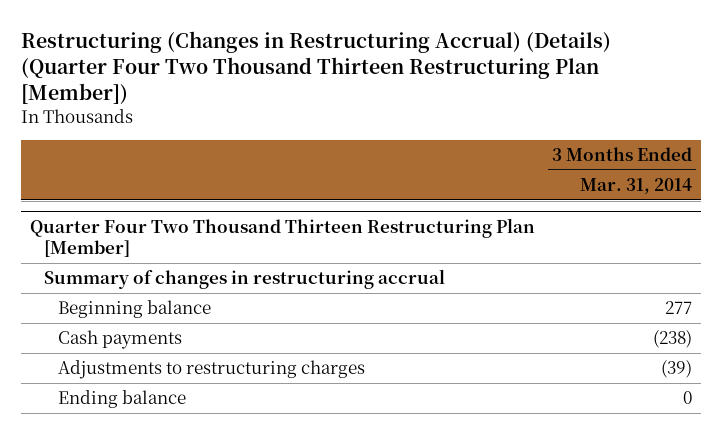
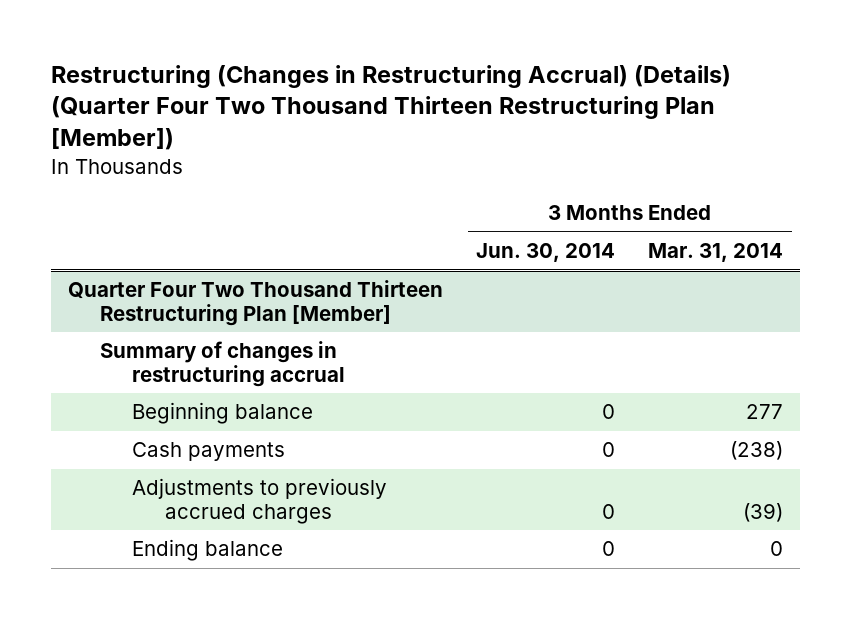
- | 3 Months Ended Mar. 31, 2014
+ | 3 Months Ended Jun. 30, 2014 | 3 Months Ended Mar. 31, 2014
@ Quarter Four Two Thousand Thirteen Restructuring Plan [Member]
- Adjustments to restructuring charges | (39)
+ Adjustments to previously accrued charges | 0 | (39)

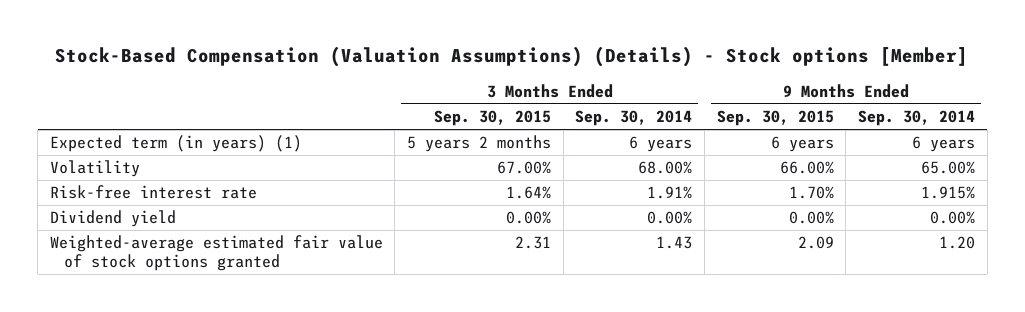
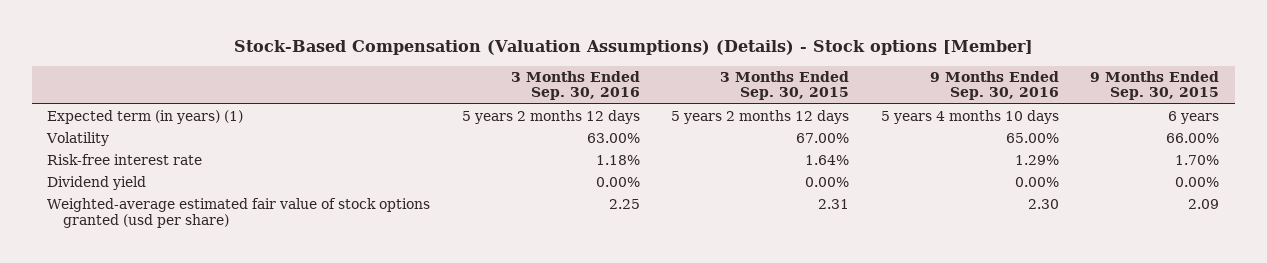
- | 3 Months Ended Sep. 30, 2015 | 3 Months Ended Sep. 30, 2014 | 9 Months Ended Sep. 30, 2015 | 9 Months Ended Sep. 30, 2014
+ | 3 Months Ended Sep. 30, 2016 | 3 Months Ended Sep. 30, 2015 | 9 Months Ended Sep. 30, 2016 | 9 Months Ended Sep. 30, 2015
- Expected term (in years) (1) | 5 years 2 months | 6 years | 6 years | 6 years
+ Expected term (in years) (1) | 5 years 2 months 12 days | 5 years 2 months 12 days | 5 years 4 months 10 days | 6 years
- Weighted-average estimated fair value of stock options granted | 2.31 | 1.43 | 2.09 | 1.20
+ Weighted-average estimated fair value of stock options granted (usd per share) | 2.25 | 2.31 | 2.30 | 2.09

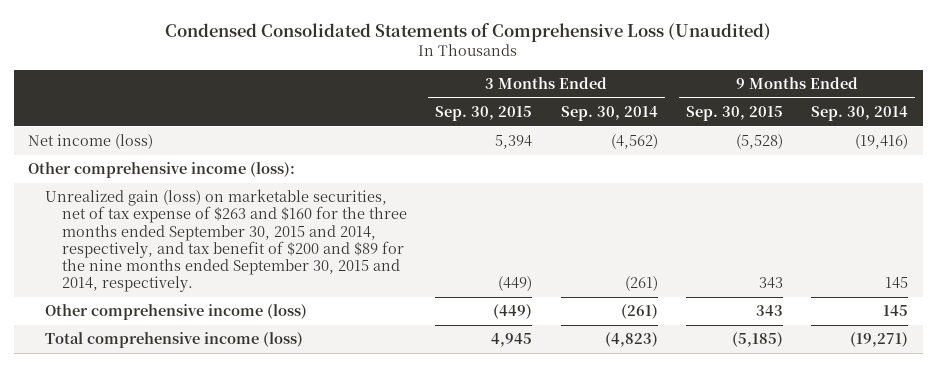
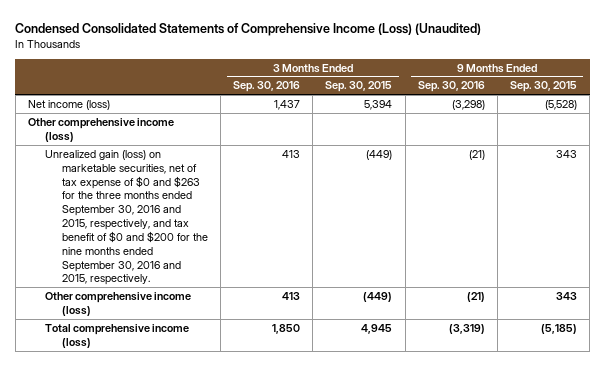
- Condensed Consolidated Statements of Comprehensive Loss (Unaudited)
+ Condensed Consolidated Statements of Comprehensive Income (Loss) (Unaudited)
- | 3 Months Ended Sep. 30, 2015 | 3 Months Ended Sep. 30, 2014 | 9 Months Ended Sep. 30, 2015 | 9 Months Ended Sep. 30, 2014
+ | 3 Months Ended Sep. 30, 2016 | 3 Months Ended Sep. 30, 2015 | 9 Months Ended Sep. 30, 2016 | 9 Months Ended Sep. 30, 2015
- Other comprehensive income (loss):
- Unrealized gain (loss) on marketable securities, net of tax expense of $263 and $160 for the three months ended September 30, 2015 and 2014, respectively, and tax benefit of $200 and $89 for the nine months ended September 30, 2015 and 2014, respectively. | (449) | (261) | 343 | 145
+ Other comprehensive income (loss)
+ Unrealized gain (loss) on marketable securities, net of tax expense of $0 and $263 for the three months ended September 30, 2016 and 2015, respectively, and tax benefit of $0 and $200 for the nine months ended September 30, 2016 and 2015, respectively. | 413 | (449) | (21) | 343

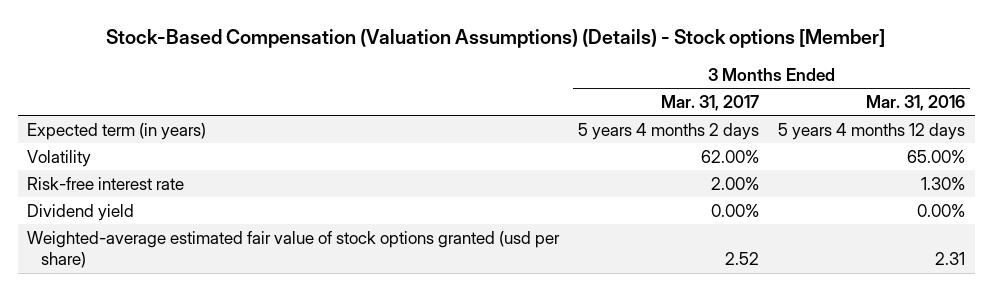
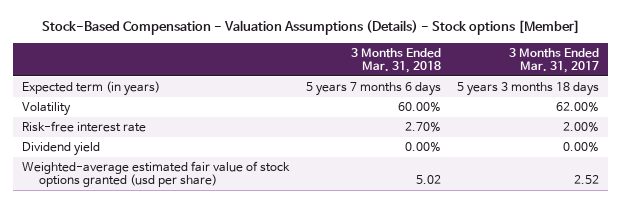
- Stock-Based Compensation (Valuation Assumptions) (Details) - Stock options [Member]
+ Stock-Based Compensation - Valuation Assumptions (Details) - Stock options [Member]
- | 3 Months Ended Mar. 31, 2017 | 3 Months Ended Mar. 31, 2016
+ | 3 Months Ended Mar. 31, 2018 | 3 Months Ended Mar. 31, 2017
- Expected term (in years) | 5 years 4 months 2 days | 5 years 4 months 12 days
+ Expected term (in years) | 5 years 7 months 6 days | 5 years 3 months 18 days

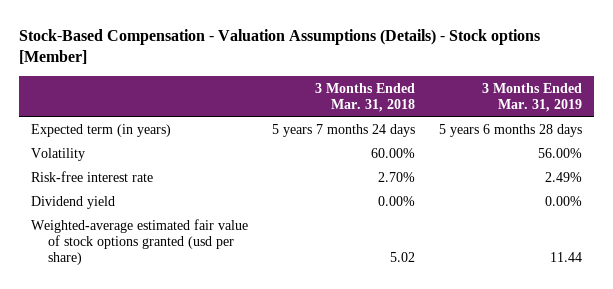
- | 3 Months Ended Mar. 31, 2018 | 3 Months Ended Mar. 31, 2017
+ | 3 Months Ended Mar. 31, 2018 | 3 Months Ended Mar. 31, 2019
- Expected term (in years) | 5 years 7 months 6 days | 5 years 3 months 18 days
+ Expected term (in years) | 5 years 7 months 24 days | 5 years 6 months 28 days

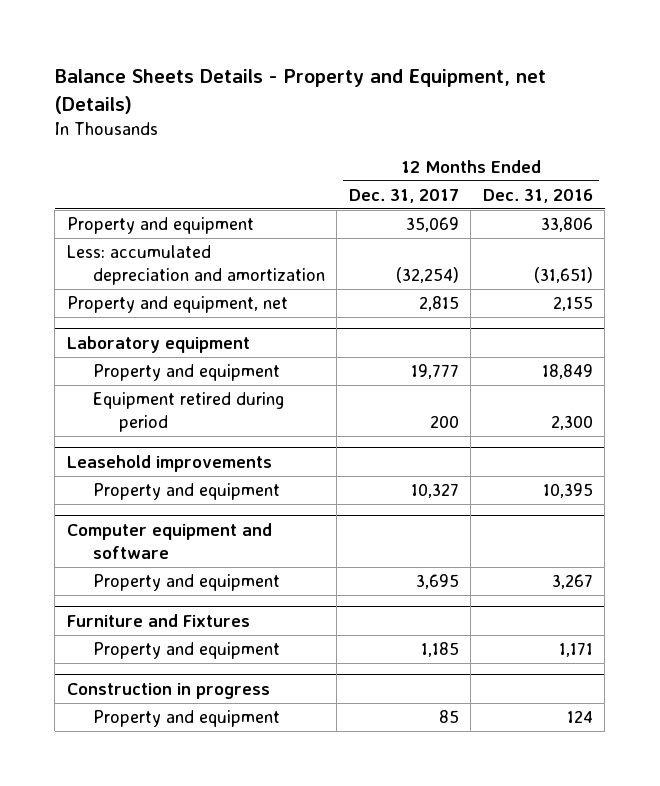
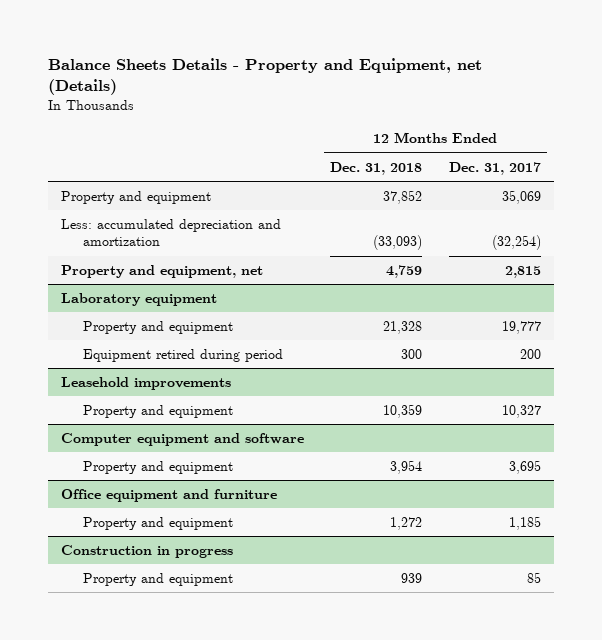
- | 12 Months Ended Dec. 31, 2017 | 12 Months Ended Dec. 31, 2016
+ | 12 Months Ended Dec. 31, 2018 | 12 Months Ended Dec. 31, 2017
- Furniture and Fixtures
+ Office equipment and furniture

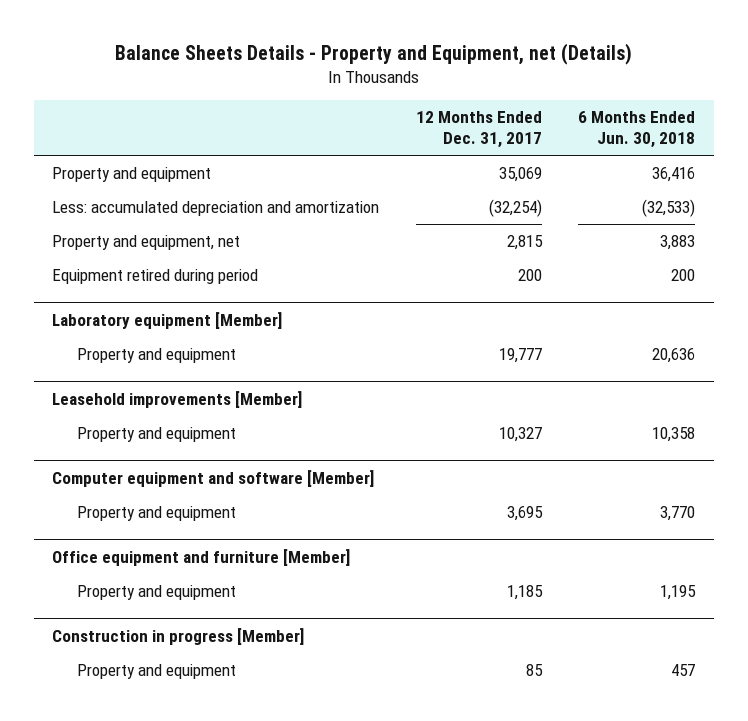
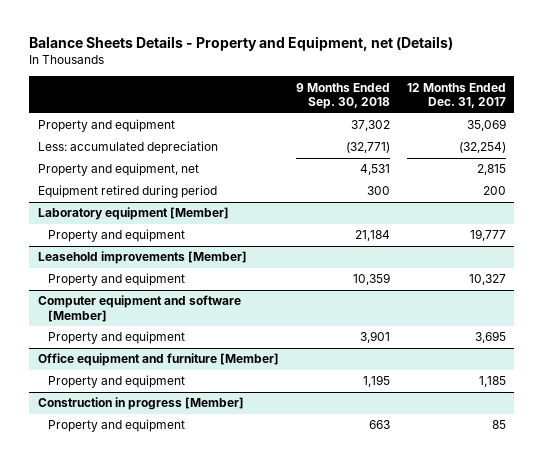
- | 12 Months Ended Dec. 31, 2017 | 6 Months Ended Jun. 30, 2018
+ | 9 Months Ended Sep. 30, 2018 | 12 Months Ended Dec. 31, 2017
- Less: accumulated depreciation and amortization | (32,254) | (32,533)
+ Less: accumulated depreciation | (32,771) | (32,254)

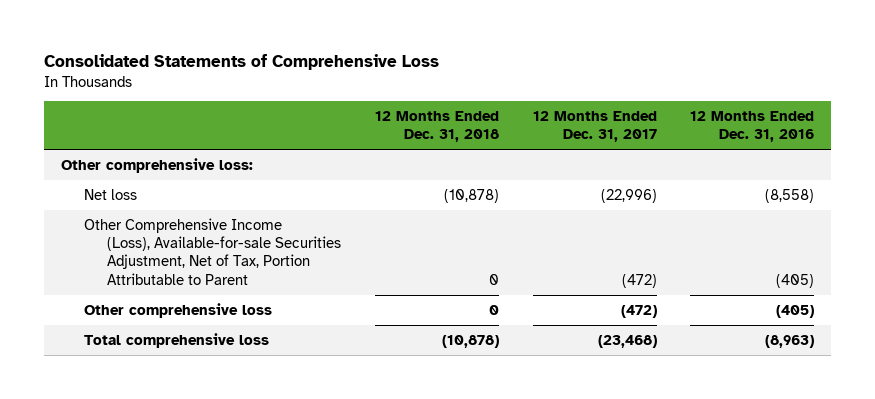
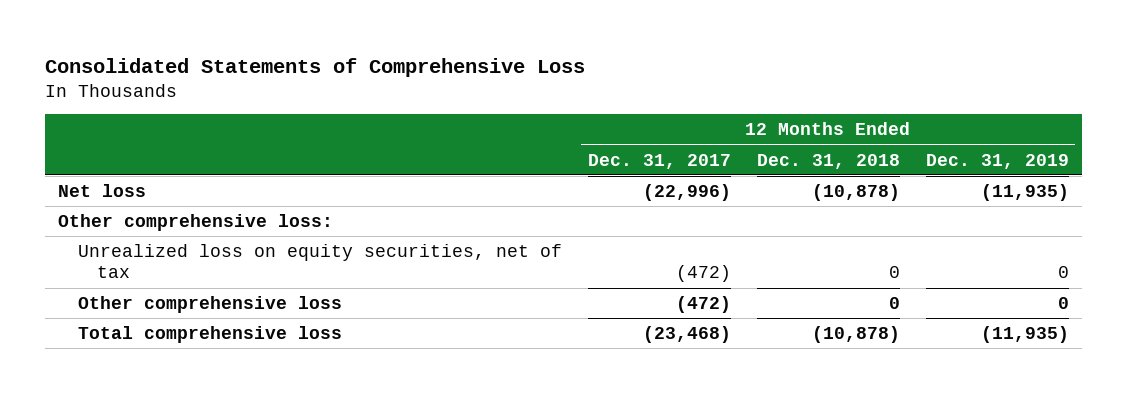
- | 12 Months Ended Dec. 31, 2018 | 12 Months Ended Dec. 31, 2017 | 12 Months Ended Dec. 31, 2016
+ | 12 Months Ended Dec. 31, 2017 | 12 Months Ended Dec. 31, 2018 | 12 Months Ended Dec. 31, 2019
- Other Comprehensive Income (Loss), Available-for-sale Securities Adjustment, Net of Tax, Portion Attributable to Parent | 0 | (472) | (405)
moved down: Other comprehensive loss:
+ Unrealized loss on equity securities, net of tax | (472) | 0 | 0

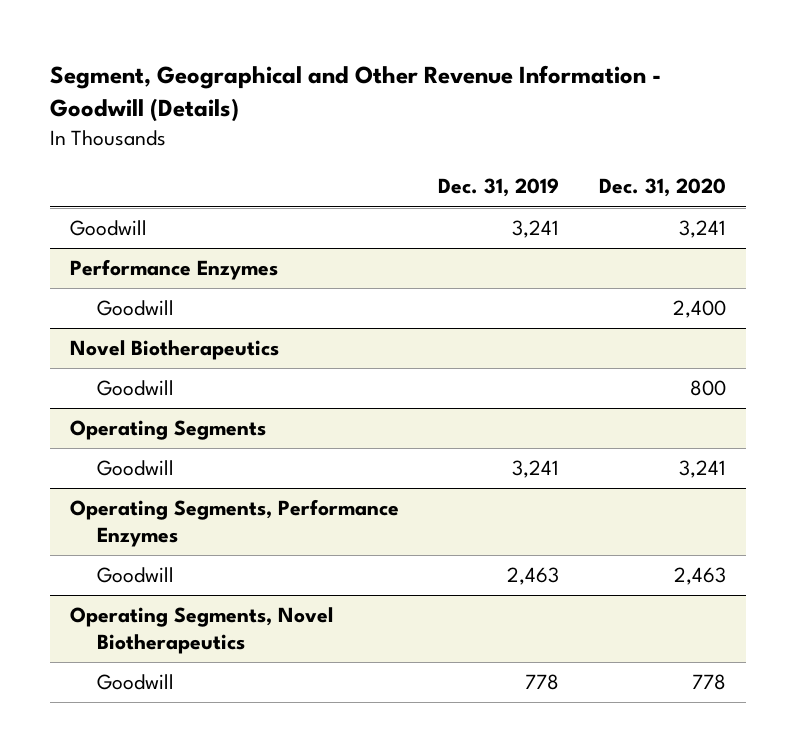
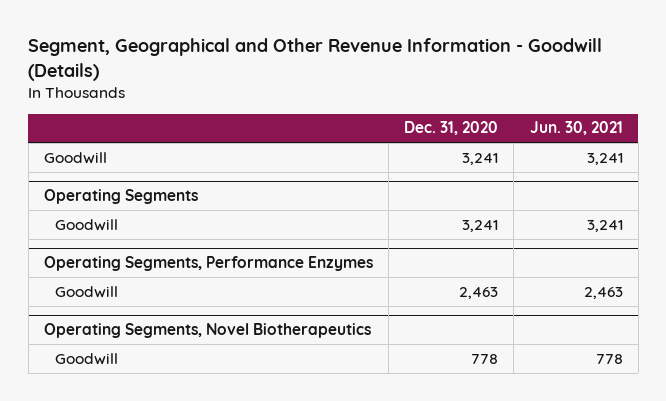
- | Dec. 31, 2019 | Dec. 31, 2020
+ | Dec. 31, 2020 | Jun. 30, 2021
- Performance Enzymes
- Goodwill | | 2,400
- Novel Biotherapeutics
- Goodwill | | 800

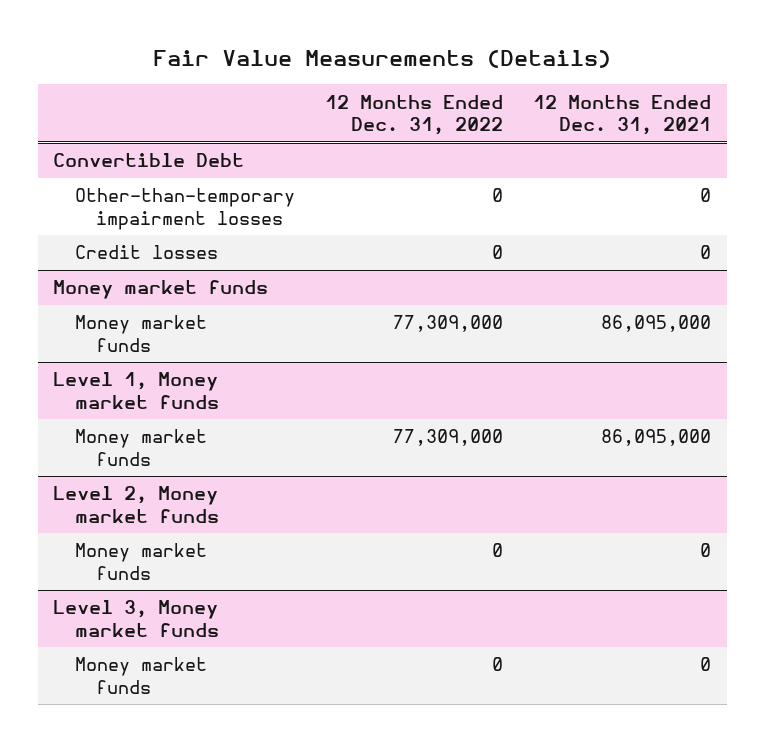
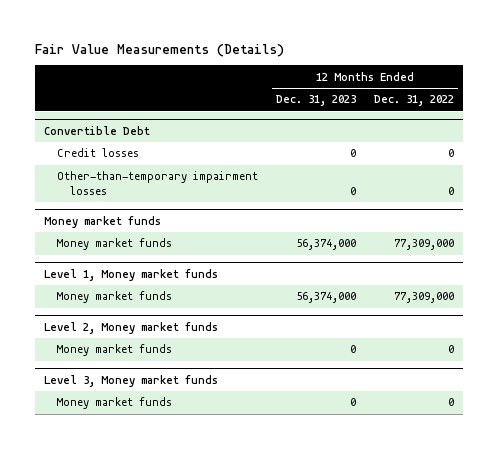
- | 12 Months Ended Dec. 31, 2022 | 12 Months Ended Dec. 31, 2021
+ | 12 Months Ended Dec. 31, 2023 | 12 Months Ended Dec. 31, 2022
@ Convertible Debt
moved down: Other-than-temporary impairment losses | 0 | 0

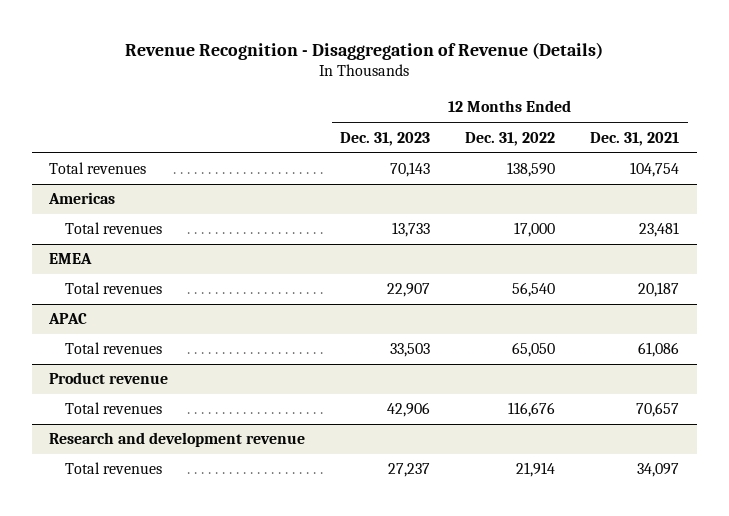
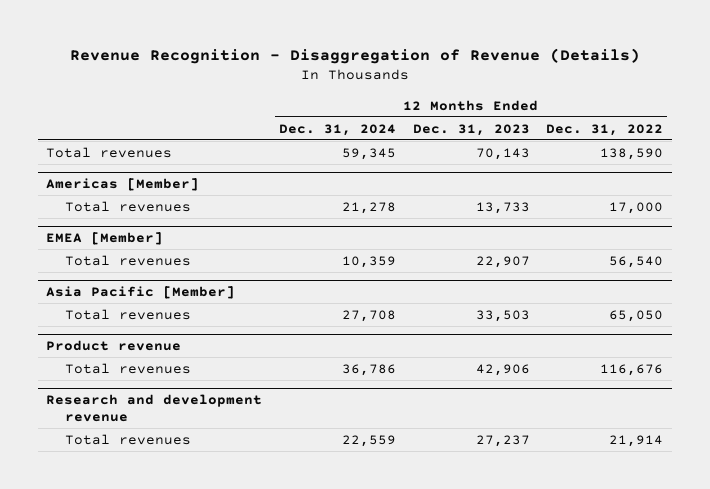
- | 12 Months Ended Dec. 31, 2023 | 12 Months Ended Dec. 31, 2022 | 12 Months Ended Dec. 31, 2021
+ | 12 Months Ended Dec. 31, 2024 | 12 Months Ended Dec. 31, 2023 | 12 Months Ended Dec. 31, 2022
- Americas
+ Americas [Member]
- EMEA
+ EMEA [Member]
- APAC
+ Asia Pacific [Member]

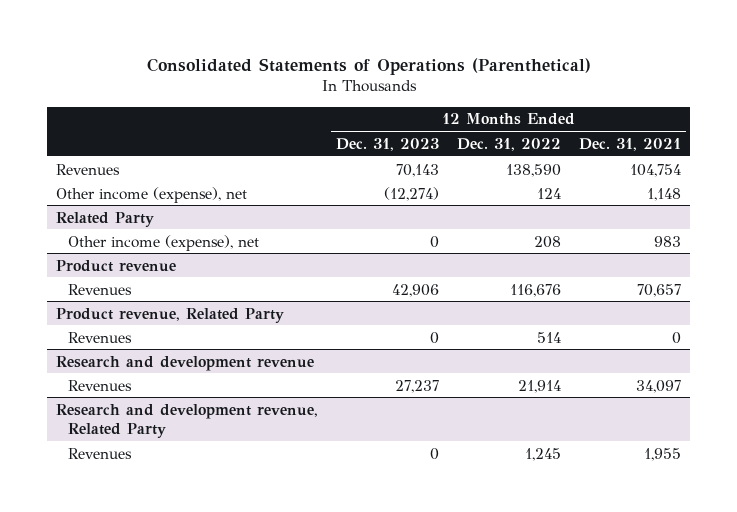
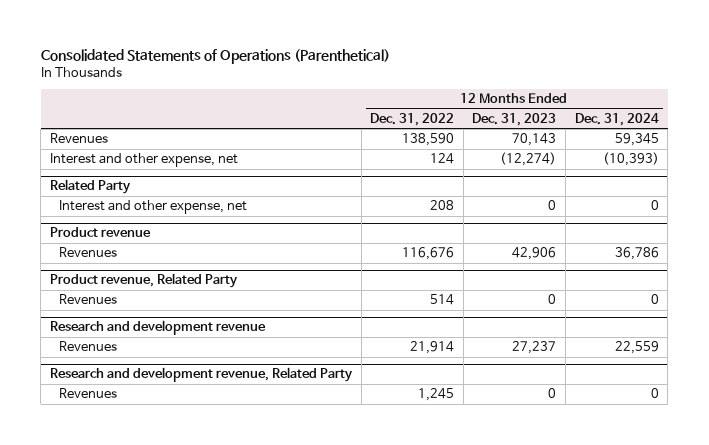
- | 12 Months Ended Dec. 31, 2023 | 12 Months Ended Dec. 31, 2022 | 12 Months Ended Dec. 31, 2021
+ | 12 Months Ended Dec. 31, 2022 | 12 Months Ended Dec. 31, 2023 | 12 Months Ended Dec. 31, 2024
- Other income (expense), net | (12,274) | 124 | 1,148
+ Interest and other expense, net | 124 | (12,274) | (10,393)
@ Related Party
- Other income (expense), net | 0 | 208 | 983
+ Interest and other expense, net | 208 | 0 | 0

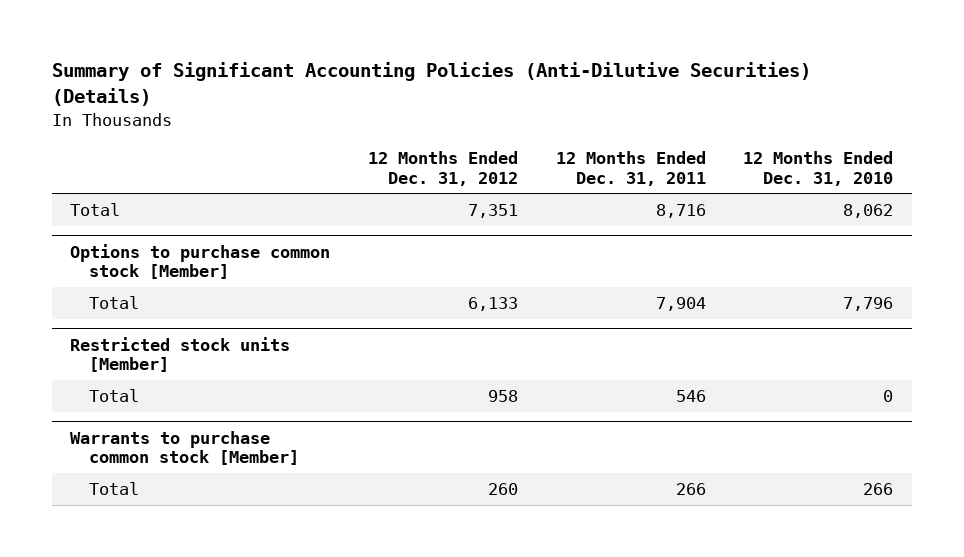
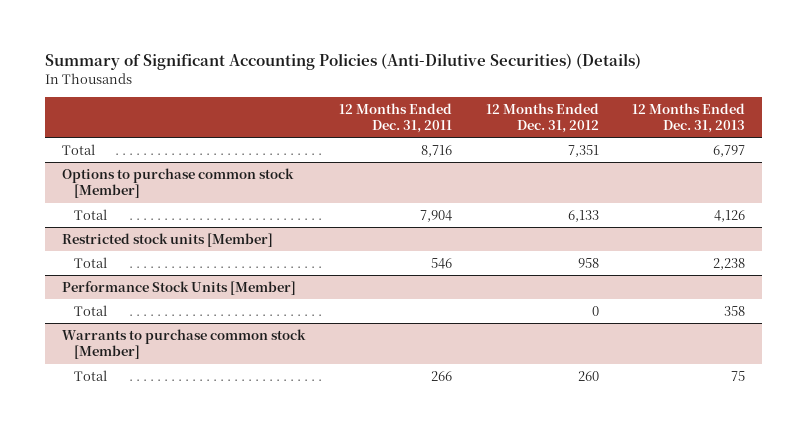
- | 12 Months Ended Dec. 31, 2012 | 12 Months Ended Dec. 31, 2011 | 12 Months Ended Dec. 31, 2010
+ | 12 Months Ended Dec. 31, 2011 | 12 Months Ended Dec. 31, 2012 | 12 Months Ended Dec. 31, 2013
+ Performance Stock Units [Member]
+ Total | | 0 | 358

